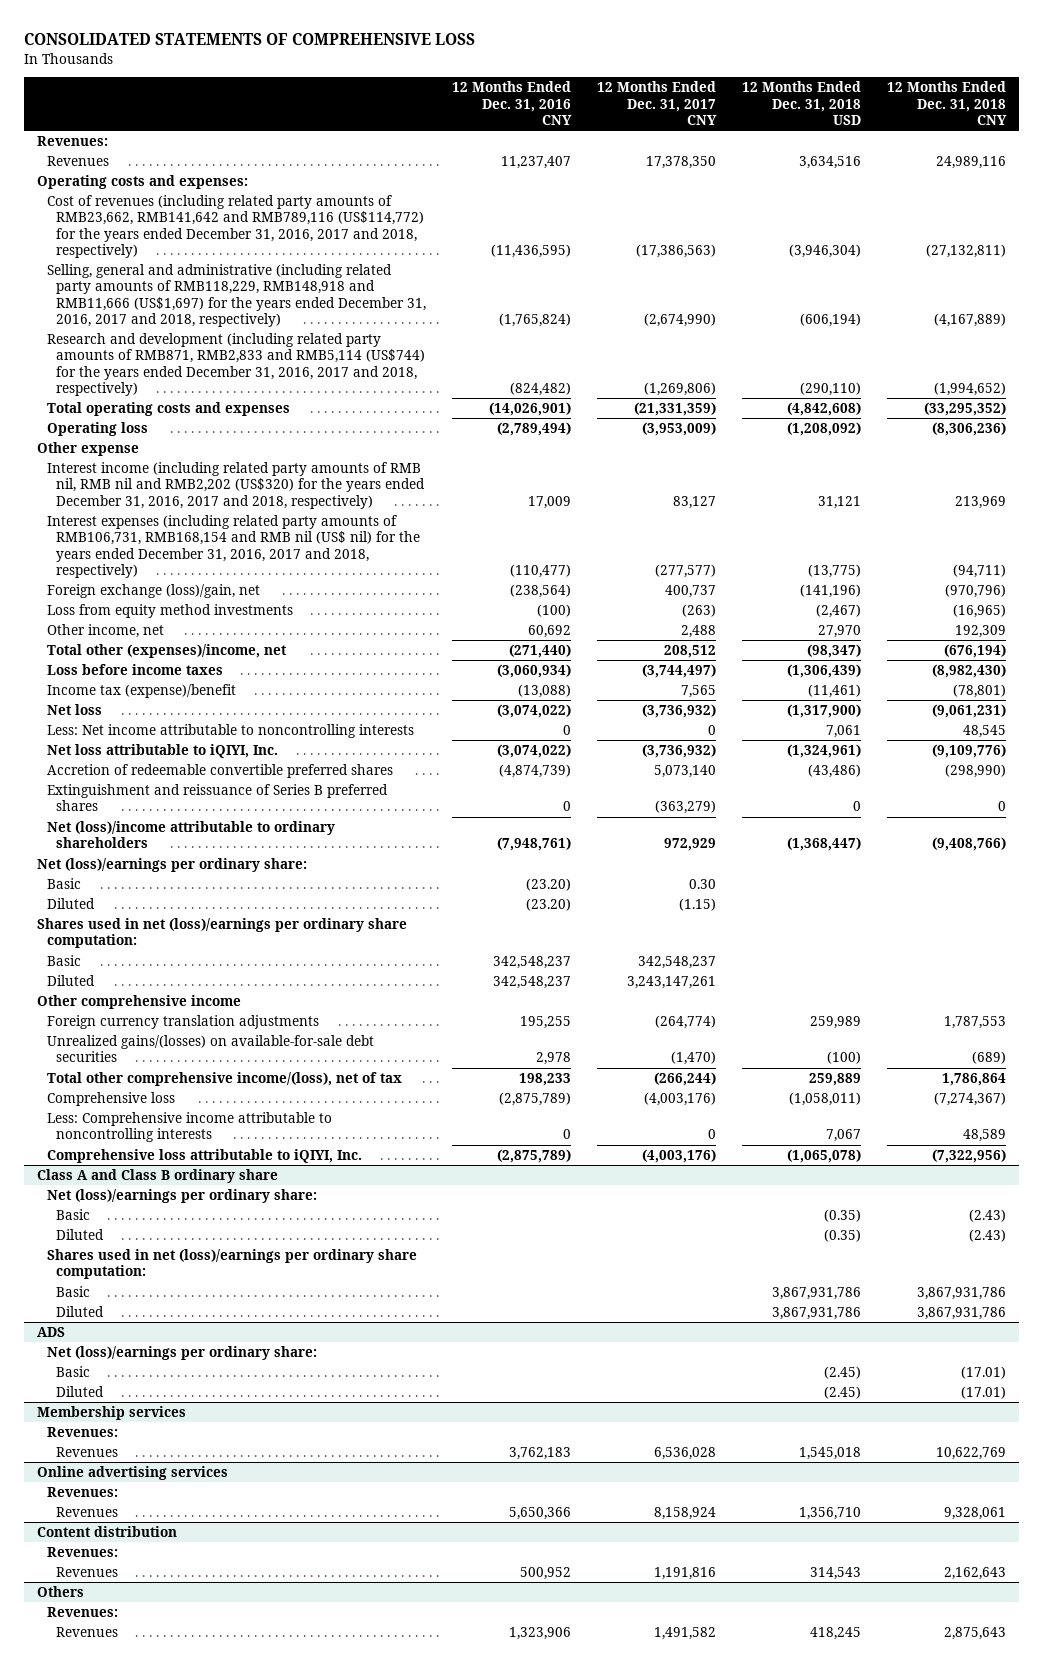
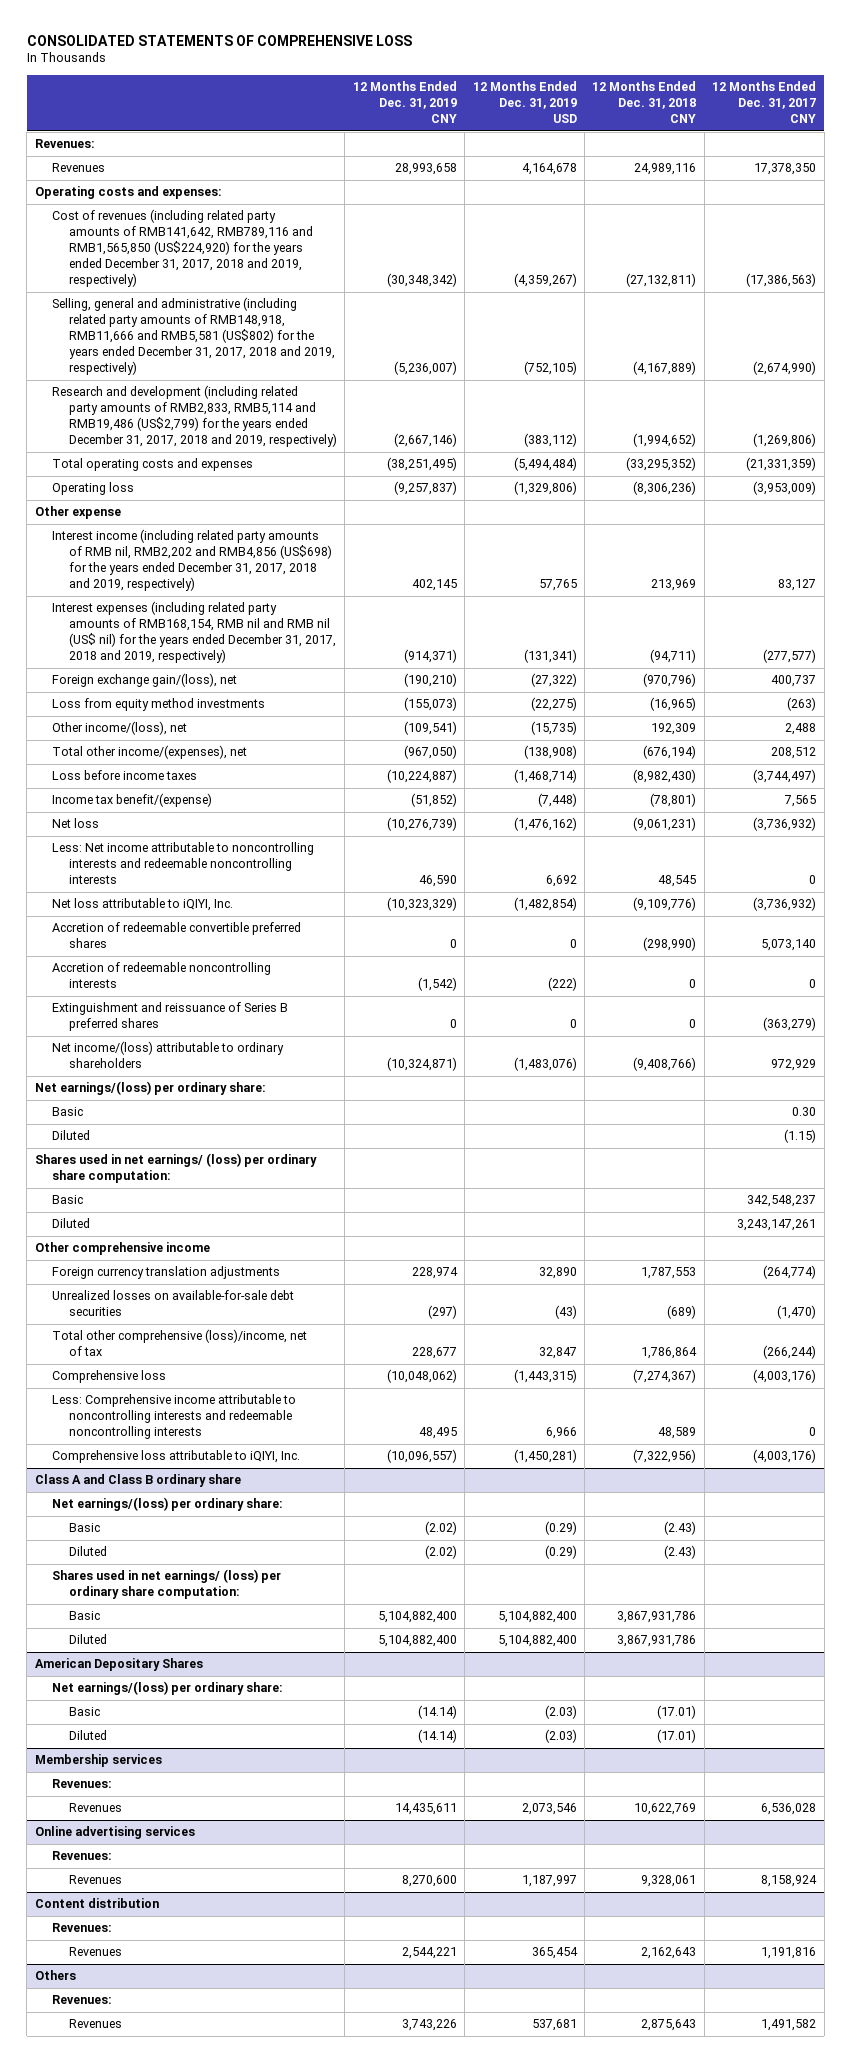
- | 12 Months Ended Dec. 31, 2016 CNY | 12 Months Ended Dec. 31, 2017 CNY | 12 Months Ended Dec. 31, 2018 USD | 12 Months Ended Dec. 31, 2018 CNY
+ | 12 Months Ended Dec. 31, 2019 CNY | 12 Months Ended Dec. 31, 2019 USD | 12 Months Ended Dec. 31, 2018 CNY | 12 Months Ended Dec. 31, 2017 CNY
- Cost of revenues (including related party amounts of RMB23,662, RMB141,642 and RMB789,116 (US$114,772) for the years ended December 31, 2016, 2017 and 2018, respectively) | (11,436,595) | (17,386,563) | (3,946,304) | (27,132,811)
- Selling, general and administrative (including related party amounts of RMB118,229, RMB148,918 and RMB11,666 (US$1,697) for the years ended December 31, 2016, 2017 and 2018, respectively) | (1,765,824) | (2,674,990) | (606,194) | (4,167,889)
- Research and development (including related party amounts of RMB871, RMB2,833 and RMB5,114 (US$744) for the years ended December 31, 2016, 2017 and 2018, respectively) | (824,482) | (1,269,806) | (290,110) | (1,994,652)
+ Cost of revenues (including related party amounts of RMB141,642, RMB789,116 and RMB1,565,850 (US$224,920) for the years ended December 31, 2017, 2018 and 2019, respectively) | (30,348,342) | (4,359,267) | (27,132,811) | (17,386,563)
+ Selling, general and administrative (including related party amounts of RMB148,918, RMB11,666 and RMB5,581 (US$802) for the years ended December 31, 2017, 2018 and 2019, respectively) | (5,236,007) | (752,105) | (4,167,889) | (2,674,990)
+ Research and development (including related party amounts of RMB2,833, RMB5,114 and RMB19,486 (US$2,799) for the years ended December 31, 2017, 2018 and 2019, respectively) | (2,667,146) | (383,112) | (1,994,652) | (1,269,806)
- Interest income (including related party amounts of RMB nil, RMB nil and RMB2,202 (US$320) for the years ended December 31, 2016, 2017 and 2018, respectively) | 17,009 | 83,127 | 31,121 | 213,969
- Interest expenses (including related party amounts of RMB106,731, RMB168,154 and RMB nil (US$ nil) for the years ended December 31, 2016, 2017 and 2018, respectively) | (110,477) | (277,577) | (13,775) | (94,711)
- Foreign exchange (loss)/gain, net | (238,564) | 400,737 | (141,196) | (970,796)
+ Interest income (including related party amounts of RMB nil, RMB2,202 and RMB4,856 (US$698) for the years ended December 31, 2017, 2018 and 2019, respectively) | 402,145 | 57,765 | 213,969 | 83,127
+ Interest expenses (including related party amounts of RMB168,154, RMB nil and RMB nil (US$ nil) for the years ended December 31, 2017, 2018 and 2019, respectively) | (914,371) | (131,341) | (94,711) | (277,577)
+ Foreign exchange gain/(loss), net | (190,210) | (27,322) | (970,796) | 400,737
- Other income, net | 60,692 | 2,488 | 27,970 | 192,309
- Total other (expenses)/income, net | (271,440) | 208,512 | (98,347) | (676,194)
+ Other income/(loss), net | (109,541) | (15,735) | 192,309 | 2,488
+ Total other income/(expenses), net | (967,050) | (138,908) | (676,194) | 208,512
- Income tax (expense)/benefit | (13,088) | 7,565 | (11,461) | (78,801)
+ Income tax benefit/(expense) | (51,852) | (7,448) | (78,801) | 7,565
- Less: Net income attributable to noncontrolling interests | 0 | 0 | 7,061 | 48,545
+ Less: Net income attributable to noncontrolling interests and redeemable noncontrolling interests | 46,590 | 6,692 | 48,545 | 0
+ Accretion of redeemable noncontrolling interests | (1,542) | (222) | 0 | 0
- Net (loss)/income attributable to ordinary shareholders | (7,948,761) | 972,929 | (1,368,447) | (9,408,766)
- Net (loss)/earnings per ordinary share:
+ Net income/(loss) attributable to ordinary shareholders | (10,324,871) | (1,483,076) | (9,408,766) | 972,929
+ Net earnings/(loss) per ordinary share:
- Shares used in net (loss)/earnings per ordinary share computation:
+ Shares used in net earnings/ (loss) per ordinary share computation:
- Unrealized gains/(losses) on available-for-sale debt securities | 2,978 | (1,470) | (100) | (689)
- Total other comprehensive income/(loss), net of tax | 198,233 | (266,244) | 259,889 | 1,786,864
+ Unrealized losses on available-for-sale debt securities | (297) | (43) | (689) | (1,470)
+ Total other comprehensive (loss)/income, net of tax | 228,677 | 32,847 | 1,786,864 | (266,244)
- Less: Comprehensive income attributable to noncontrolling interests | 0 | 0 | 7,067 | 48,589
+ Less: Comprehensive income attributable to noncontrolling interests and redeemable noncontrolling interests | 48,495 | 6,966 | 48,589 | 0
@ Class A and Class B ordinary share
- Net (loss)/earnings per ordinary share:
+ Net earnings/(loss) per ordinary share:
- Shares used in net (loss)/earnings per ordinary share computation:
+ Shares used in net earnings/ (loss) per ordinary share computation:
- ADS
- Net (loss)/earnings per ordinary share:
+ American Depositary Shares
+ Net earnings/(loss) per ordinary share:

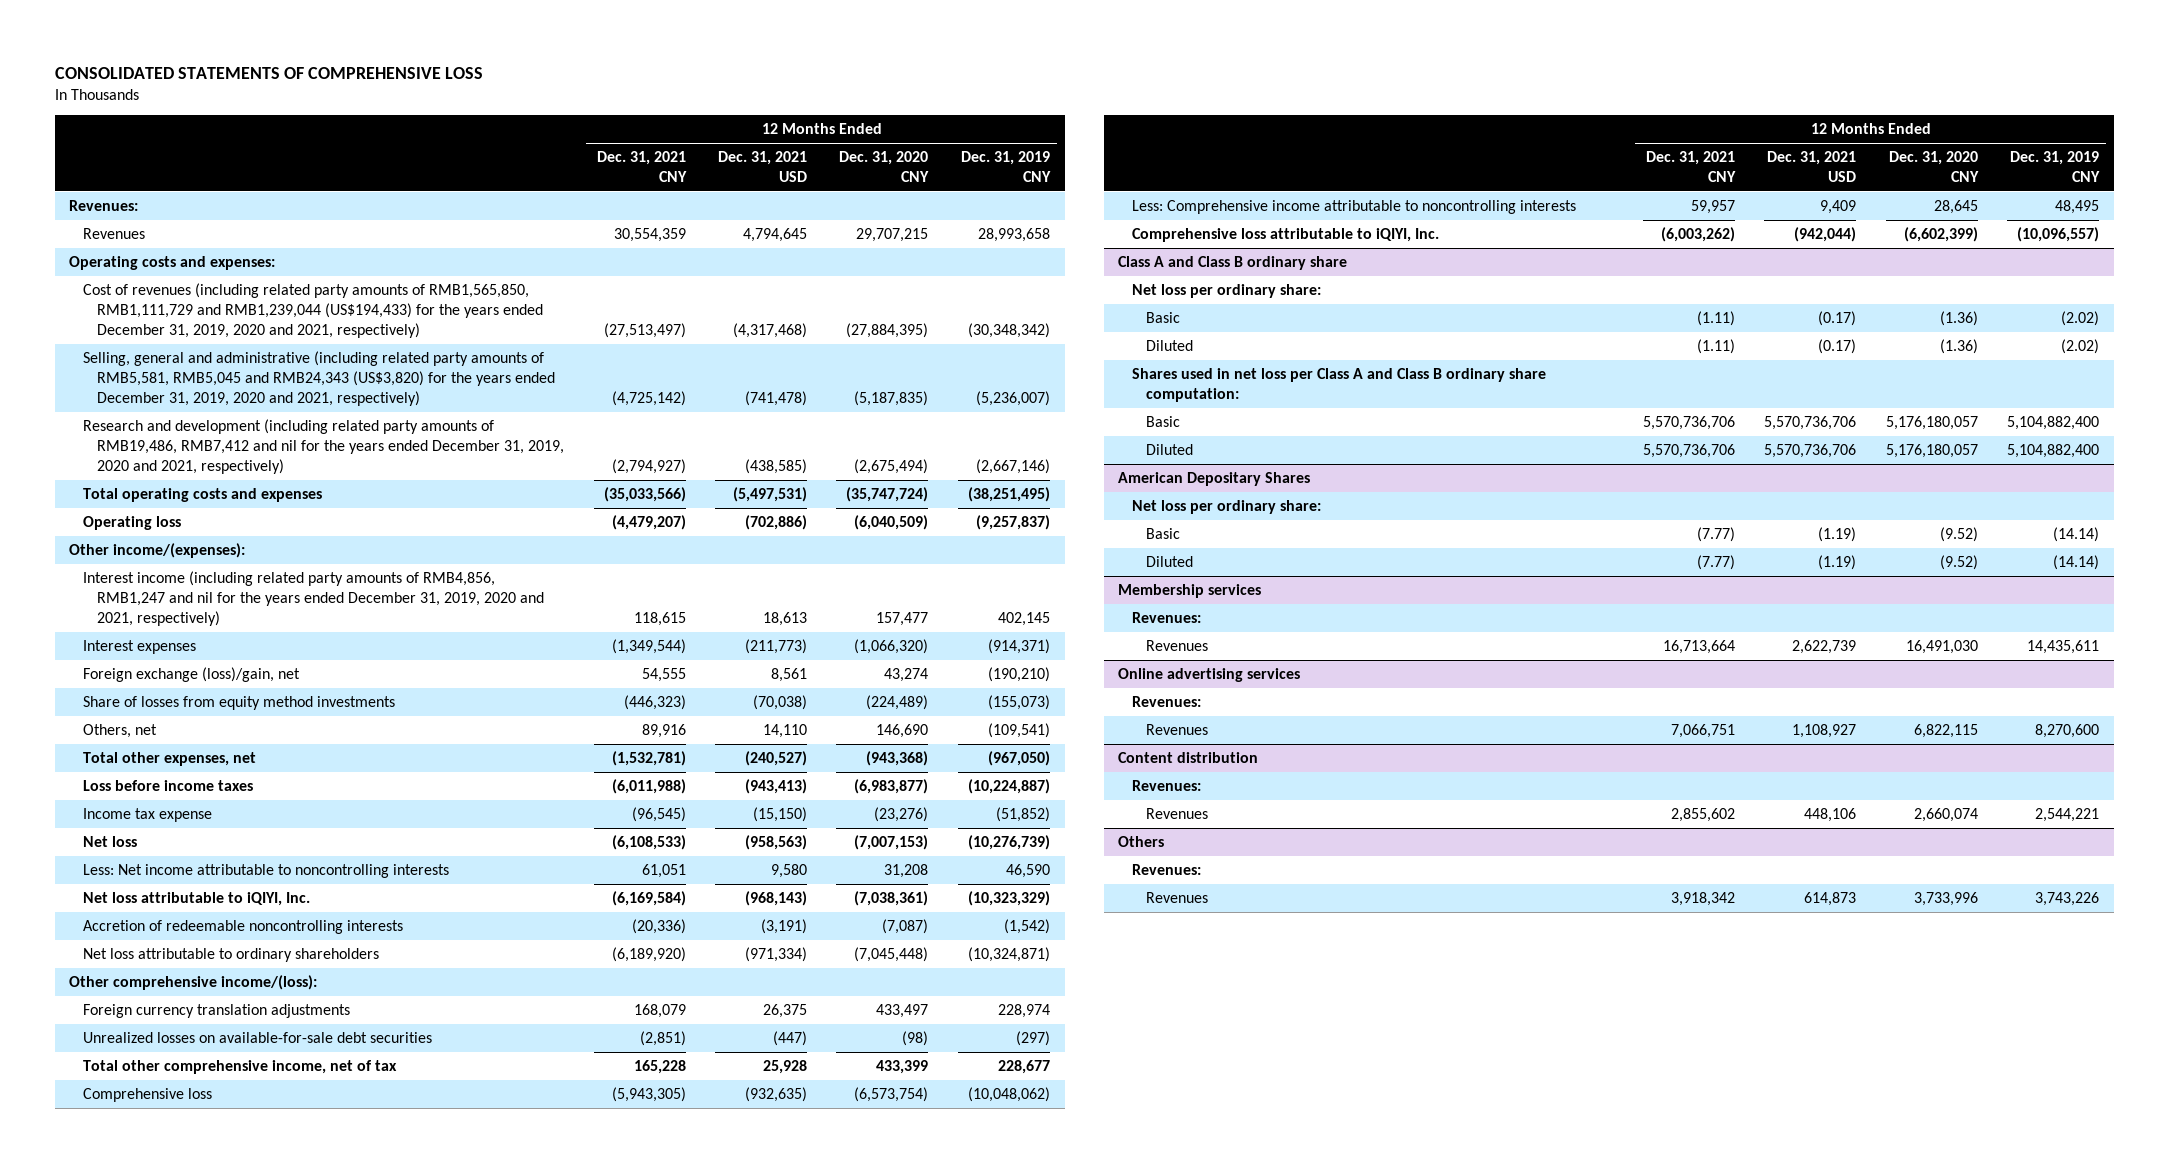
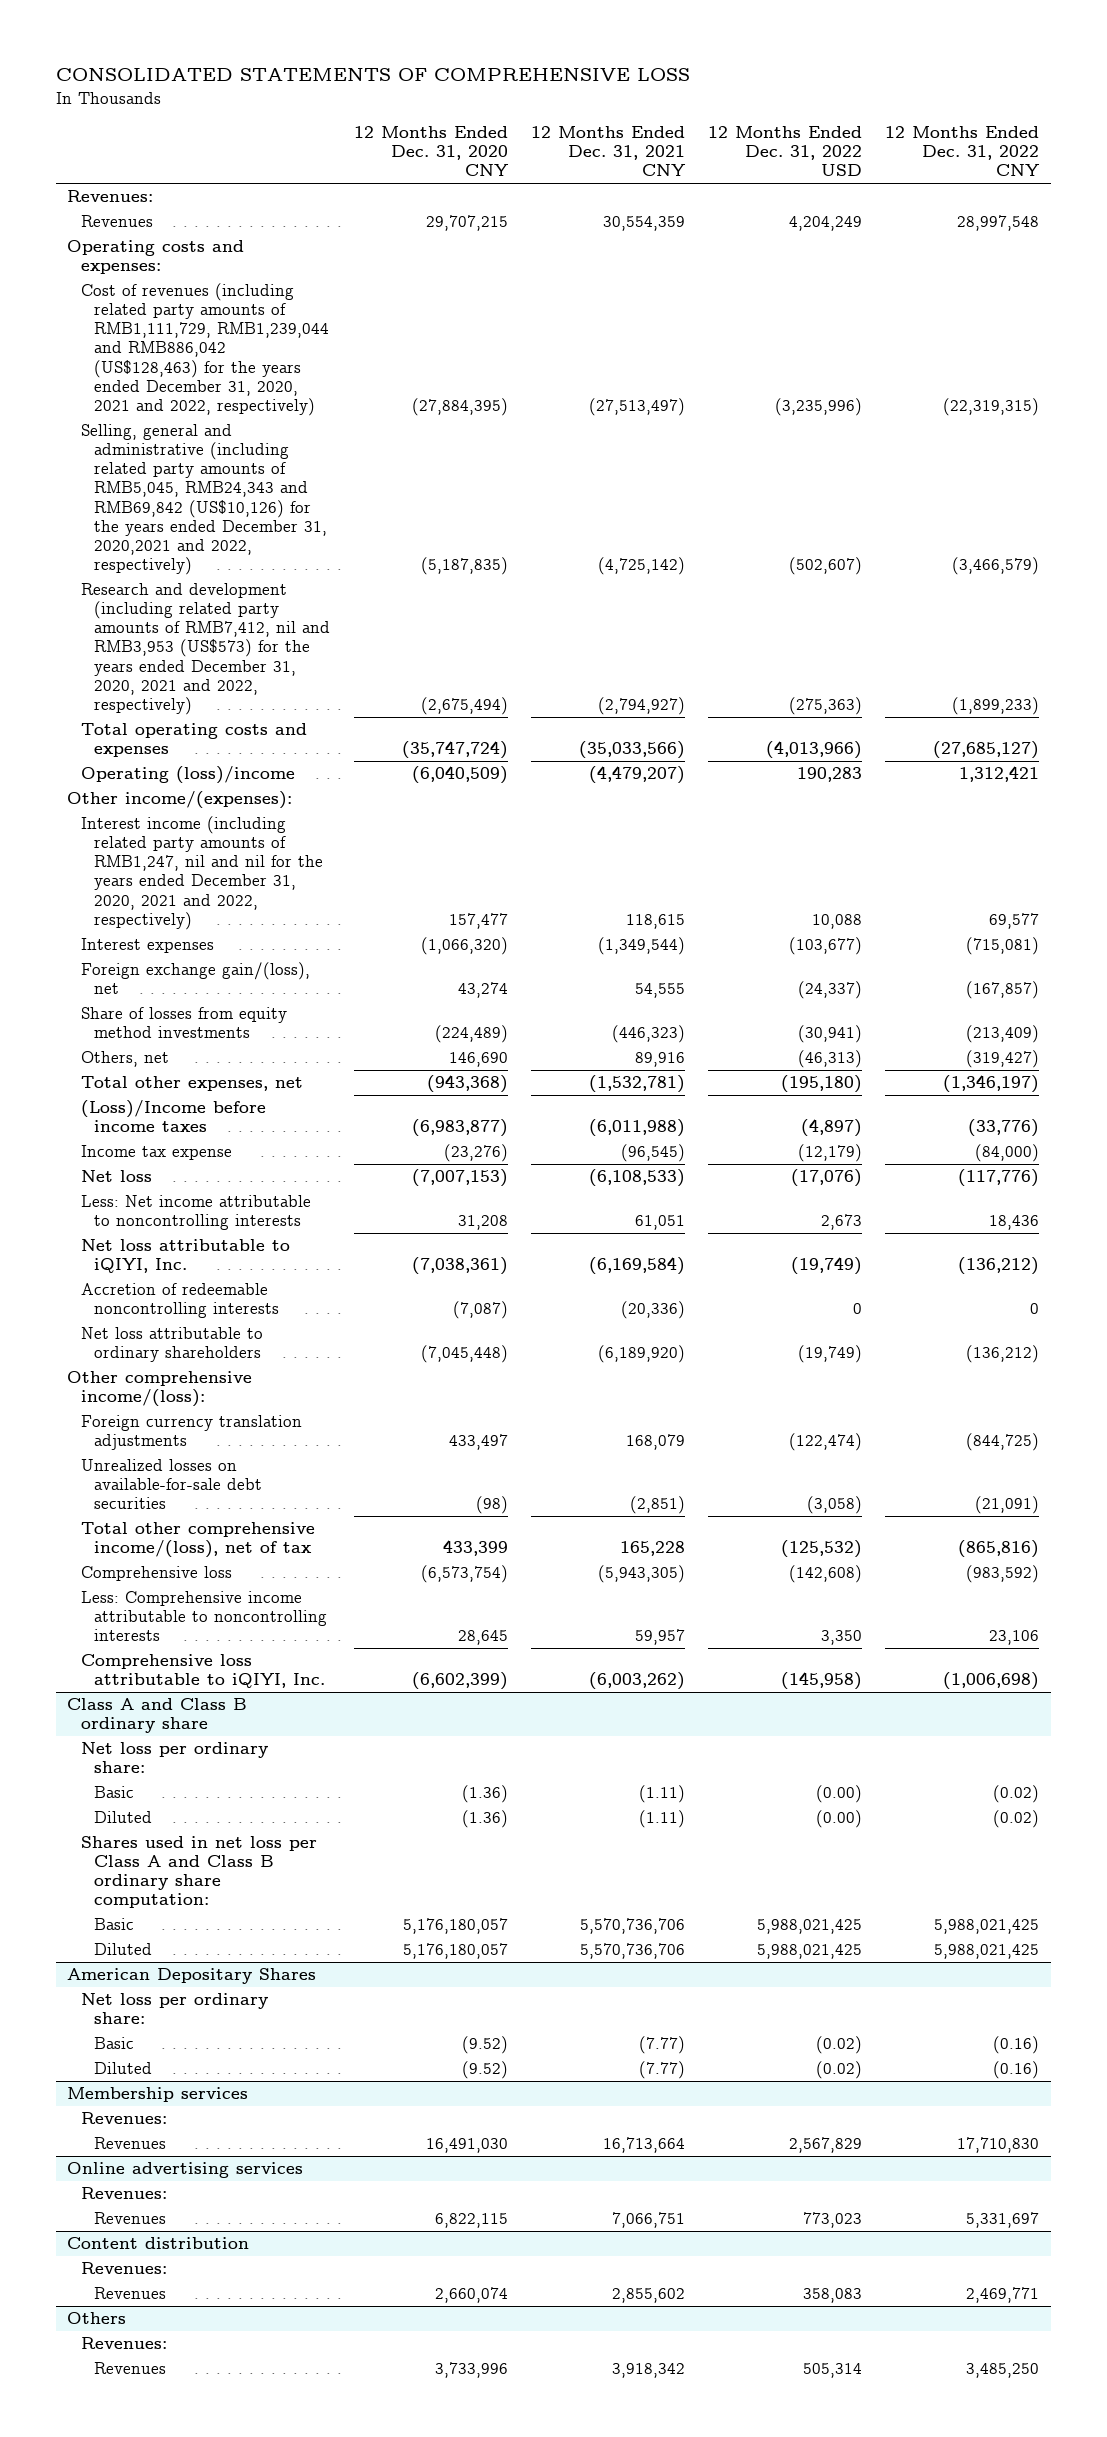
- | 12 Months Ended Dec. 31, 2021 CNY | 12 Months Ended Dec. 31, 2021 USD | 12 Months Ended Dec. 31, 2020 CNY | 12 Months Ended Dec. 31, 2019 CNY
+ | 12 Months Ended Dec. 31, 2020 CNY | 12 Months Ended Dec. 31, 2021 CNY | 12 Months Ended Dec. 31, 2022 USD | 12 Months Ended Dec. 31, 2022 CNY
- Cost of revenues (including related party amounts of RMB1,565,850, RMB1,111,729 and RMB1,239,044 (US$194,433) for the years ended December 31, 2019, 2020 and 2021, respectively) | (27,513,497) | (4,317,468) | (27,884,395) | (30,348,342)
- Selling, general and administrative (including related party amounts of RMB5,581, RMB5,045 and RMB24,343 (US$3,820) for the years ended December 31, 2019, 2020 and 2021, respectively) | (4,725,142) | (741,478) | (5,187,835) | (5,236,007)
- Research and development (including related party amounts of RMB19,486, RMB7,412 and nil for the years ended December 31, 2019, 2020 and 2021, respectively) | (2,794,927) | (438,585) | (2,675,494) | (2,667,146)
+ Cost of revenues (including related party amounts of RMB1,111,729, RMB1,239,044 and RMB886,042 (US$128,463) for the years ended December 31, 2020, 2021 and 2022, respectively) | (27,884,395) | (27,513,497) | (3,235,996) | (22,319,315)
+ Selling, general and administrative (including related party amounts of RMB5,045, RMB24,343 and RMB69,842 (US$10,126) for the years ended December 31, 2020,2021 and 2022, respectively) | (5,187,835) | (4,725,142) | (502,607) | (3,466,579)
+ Research and development (including related party amounts of RMB7,412, nil and RMB3,953 (US$573) for the years ended December 31, 2020, 2021 and 2022, respectively) | (2,675,494) | (2,794,927) | (275,363) | (1,899,233)
- Operating loss | (4,479,207) | (702,886) | (6,040,509) | (9,257,837)
+ Operating (loss)/income | (6,040,509) | (4,479,207) | 190,283 | 1,312,421
- Interest income (including related party amounts of RMB4,856, RMB1,247 and nil for the years ended December 31, 2019, 2020 and 2021, respectively) | 118,615 | 18,613 | 157,477 | 402,145
+ Interest income (including related party amounts of RMB1,247, nil and nil for the years ended December 31, 2020, 2021 and 2022, respectively) | 157,477 | 118,615 | 10,088 | 69,577
- Foreign exchange (loss)/gain, net | 54,555 | 8,561 | 43,274 | (190,210)
+ Foreign exchange gain/(loss), net | 43,274 | 54,555 | (24,337) | (167,857)
- Loss before income taxes | (6,011,988) | (943,413) | (6,983,877) | (10,224,887)
+ (Loss)/Income before income taxes | (6,983,877) | (6,011,988) | (4,897) | (33,776)
- Total other comprehensive income, net of tax | 165,228 | 25,928 | 433,399 | 228,677
+ Total other comprehensive income/(loss), net of tax | 433,399 | 165,228 | (125,532) | (865,816)

